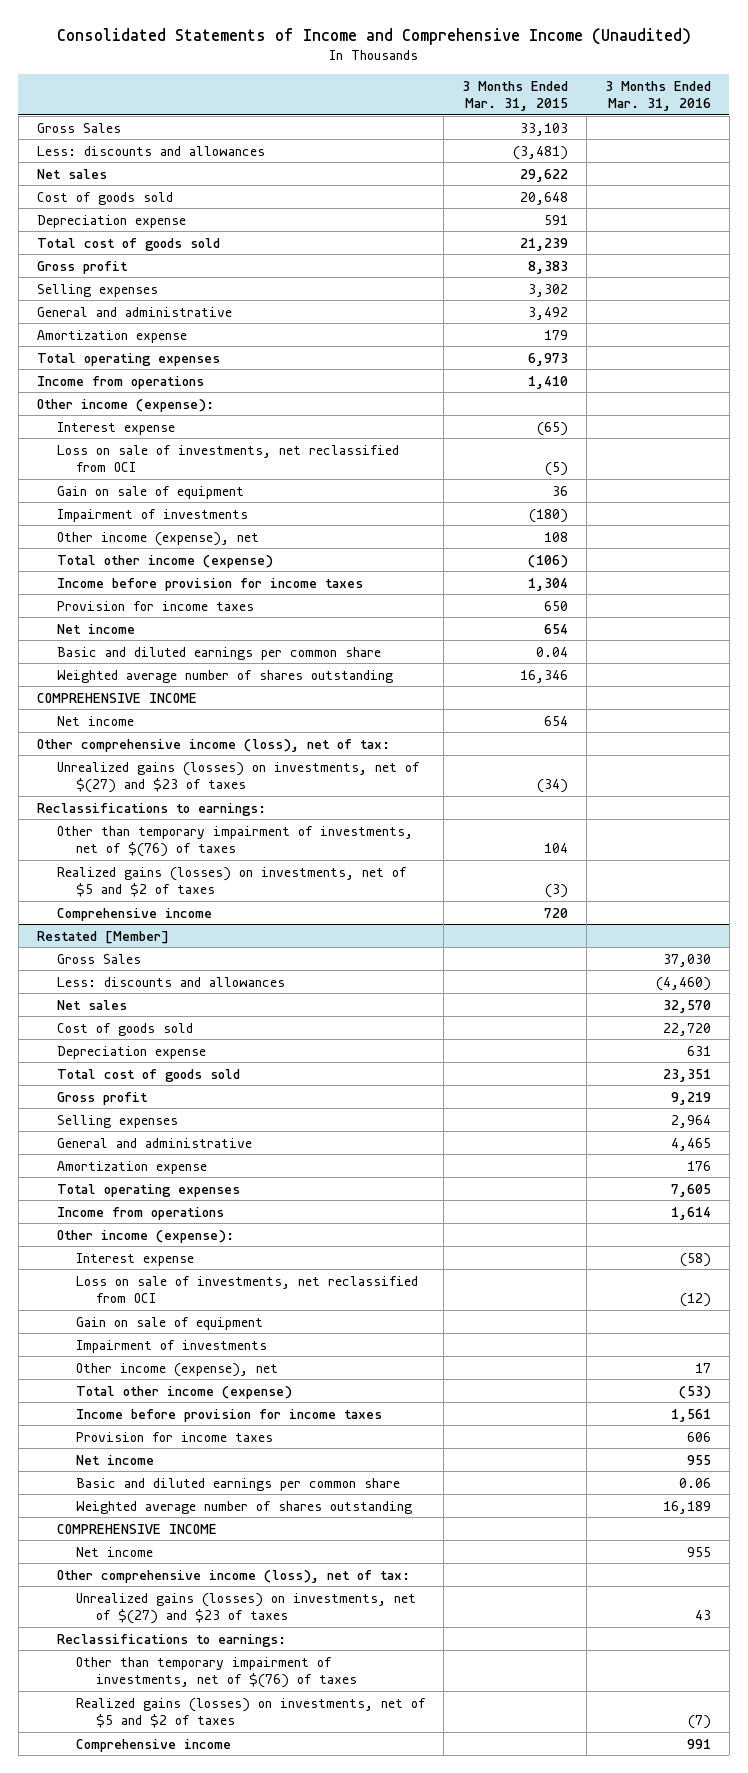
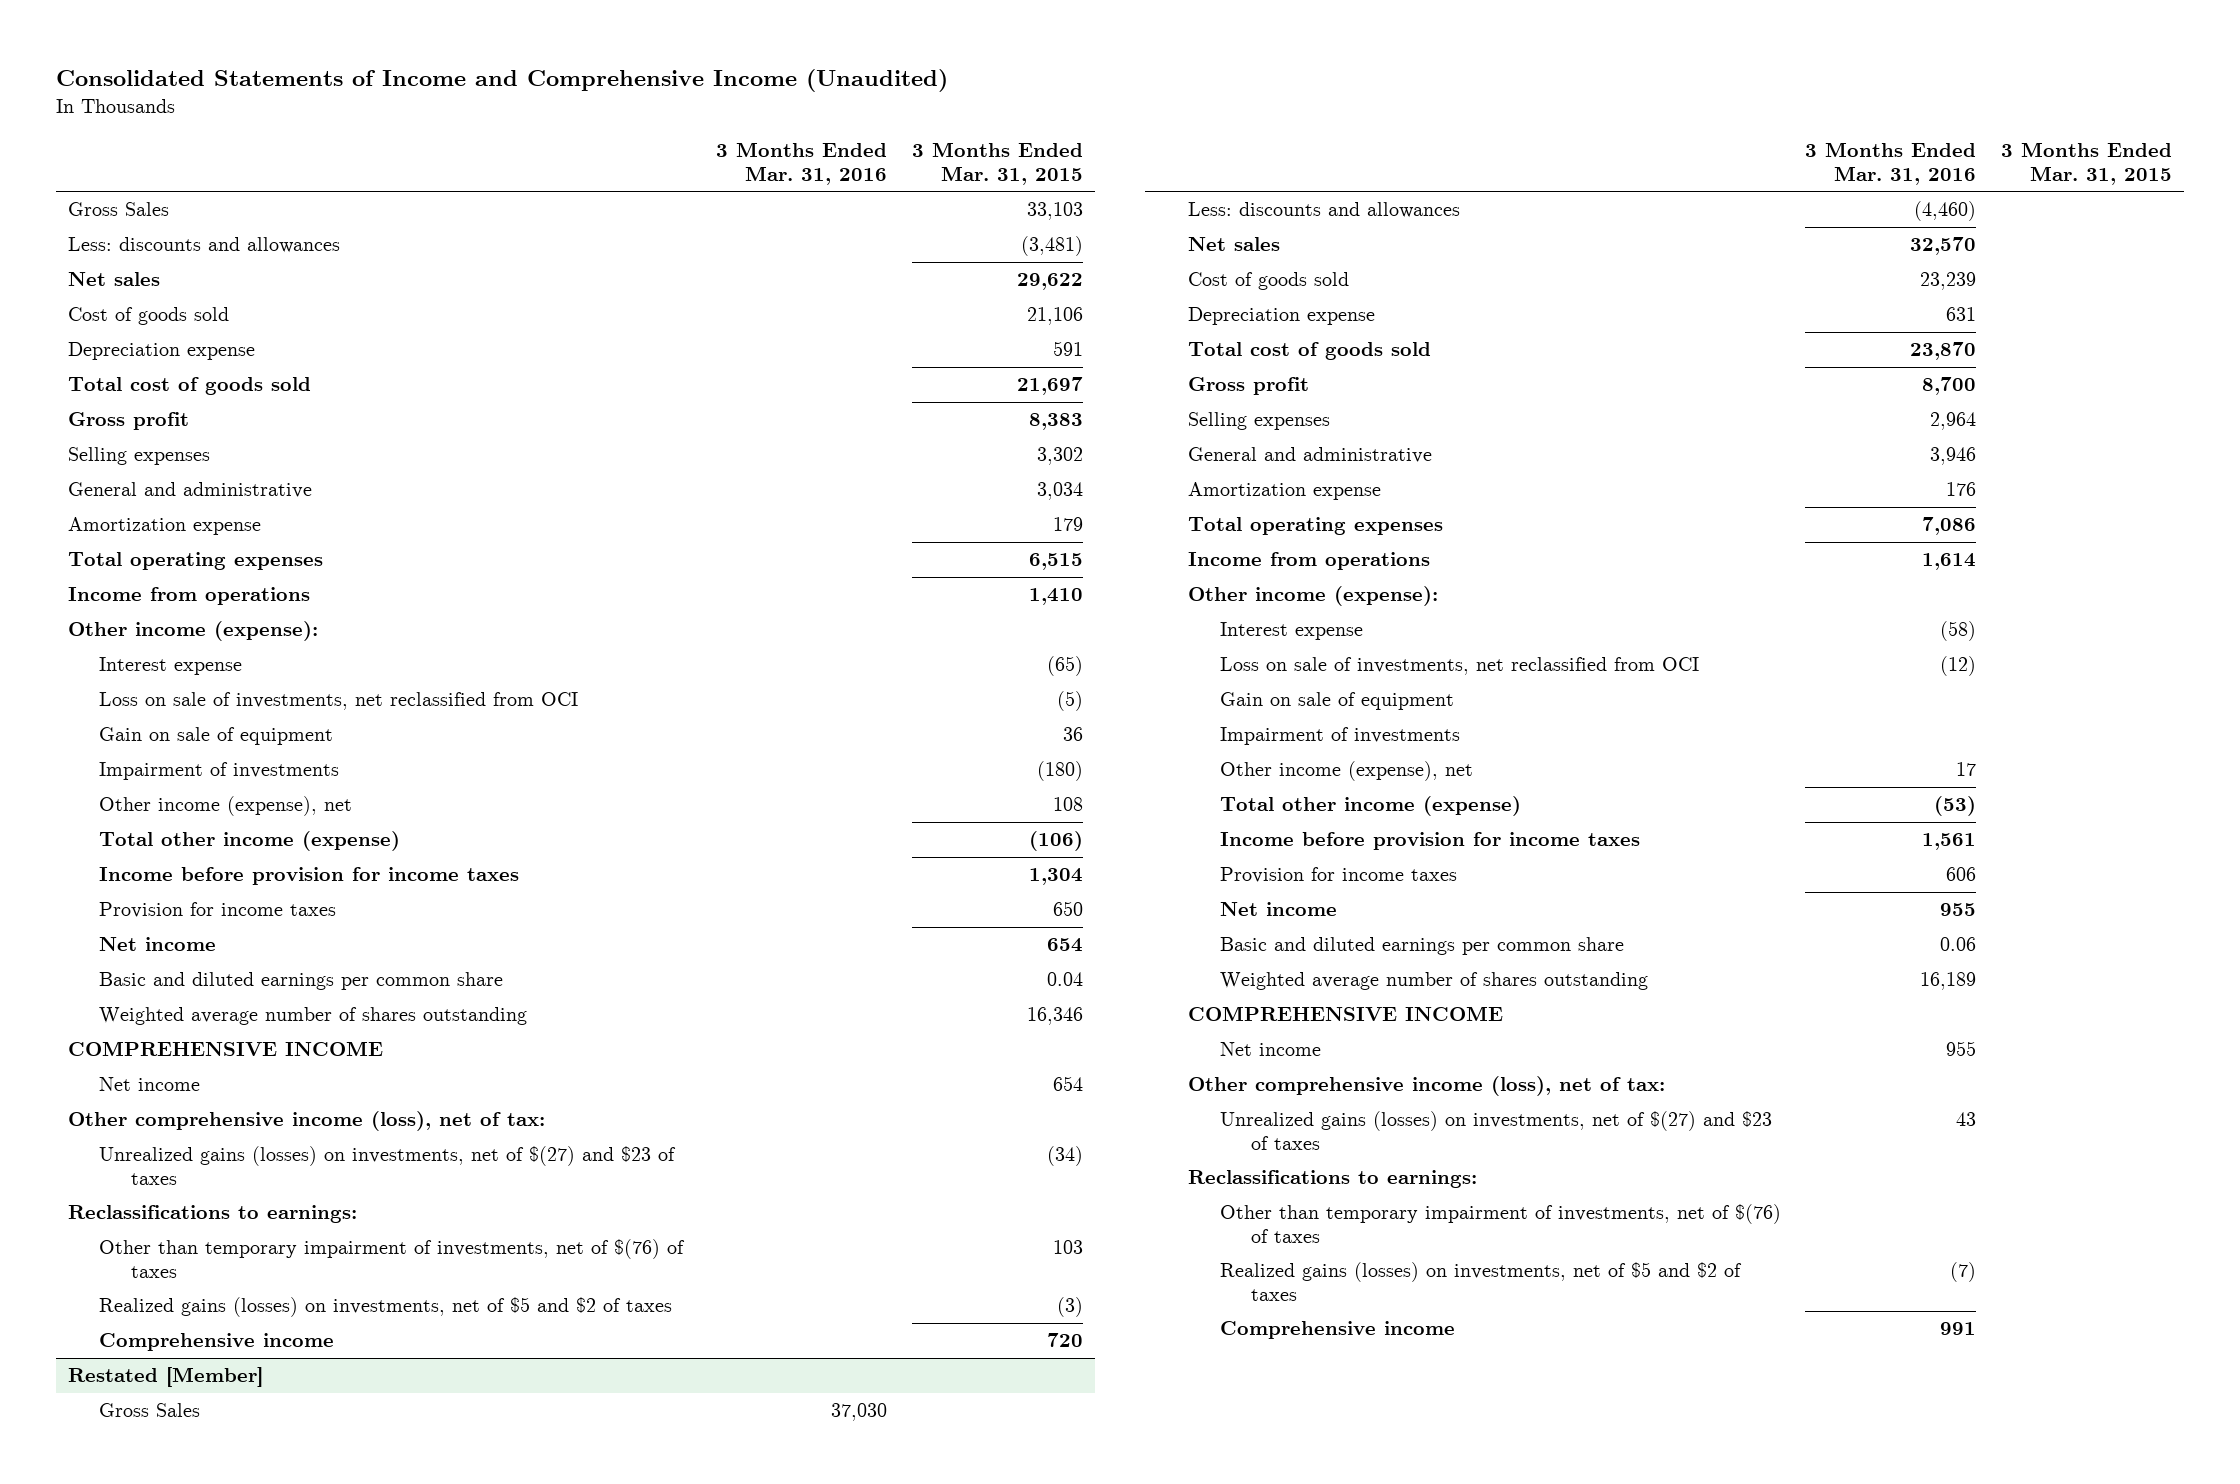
- | 3 Months Ended Mar. 31, 2015 | 3 Months Ended Mar. 31, 2016
+ | 3 Months Ended Mar. 31, 2016 | 3 Months Ended Mar. 31, 2015
- Cost of goods sold | 20,648 |
+ Cost of goods sold | | 21,106
- Total cost of goods sold | 21,239 |
+ Total cost of goods sold | | 21,697
- General and administrative | 3,492 |
+ General and administrative | | 3,034
- Total operating expenses | 6,973 |
+ Total operating expenses | | 6,515
- Other than temporary impairment of investments, net of $(76) of taxes | 104 |
+ Other than temporary impairment of investments, net of $(76) of taxes | | 103
@ Restated [Member]
- Cost of goods sold | | 22,720
+ Cost of goods sold | 23,239 |
- Total cost of goods sold | | 23,351
- Gross profit | | 9,219
+ Total cost of goods sold | 23,870 |
+ Gross profit | 8,700 |
- General and administrative | | 4,465
+ General and administrative | 3,946 |
- Total operating expenses | | 7,605
+ Total operating expenses | 7,086 |

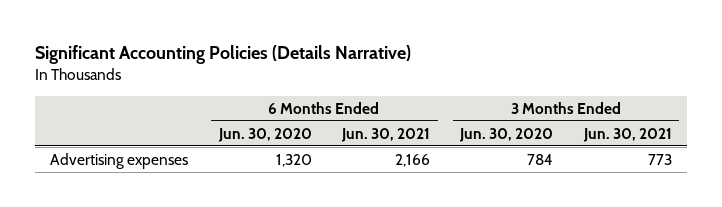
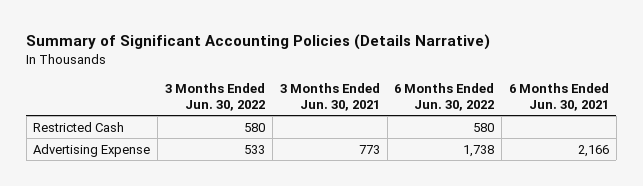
- Significant Accounting Policies (Details Narrative)
+ Summary of Significant Accounting Policies (Details Narrative)
- | 6 Months Ended Jun. 30, 2020 | 6 Months Ended Jun. 30, 2021 | 3 Months Ended Jun. 30, 2020 | 3 Months Ended Jun. 30, 2021
+ | 3 Months Ended Jun. 30, 2022 | 3 Months Ended Jun. 30, 2021 | 6 Months Ended Jun. 30, 2022 | 6 Months Ended Jun. 30, 2021
- Advertising expenses | 1,320 | 2,166 | 784 | 773
+ Restricted Cash | 580 | | 580 |
+ Advertising Expense | 533 | 773 | 1,738 | 2,166

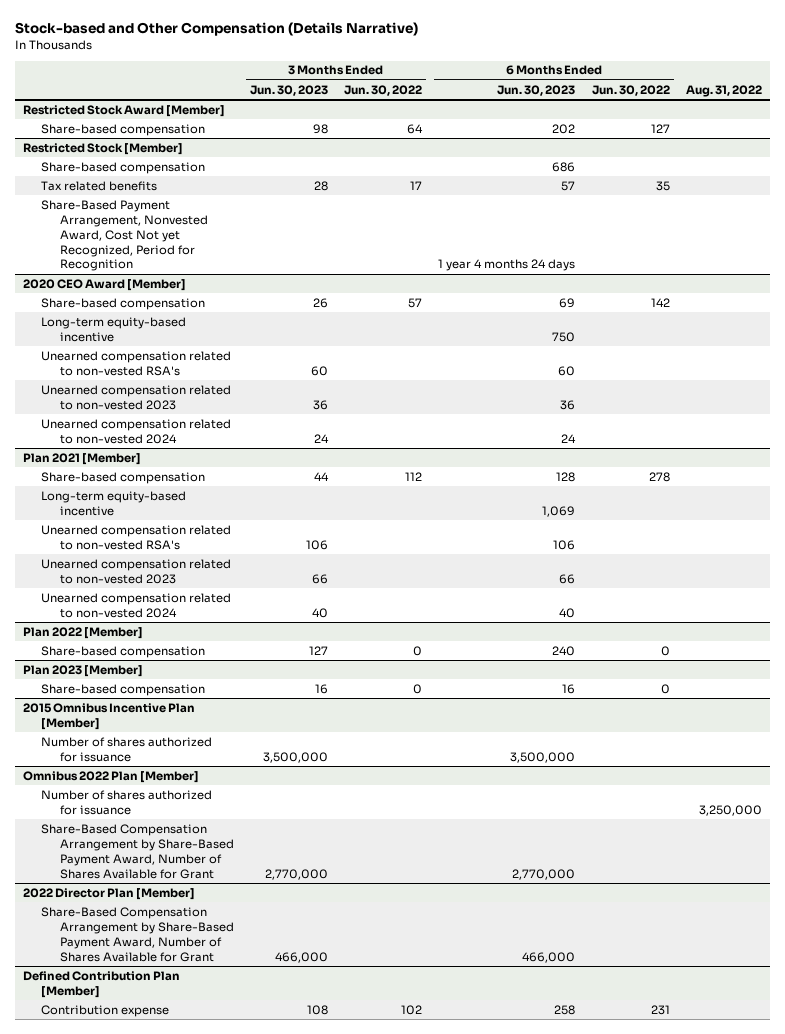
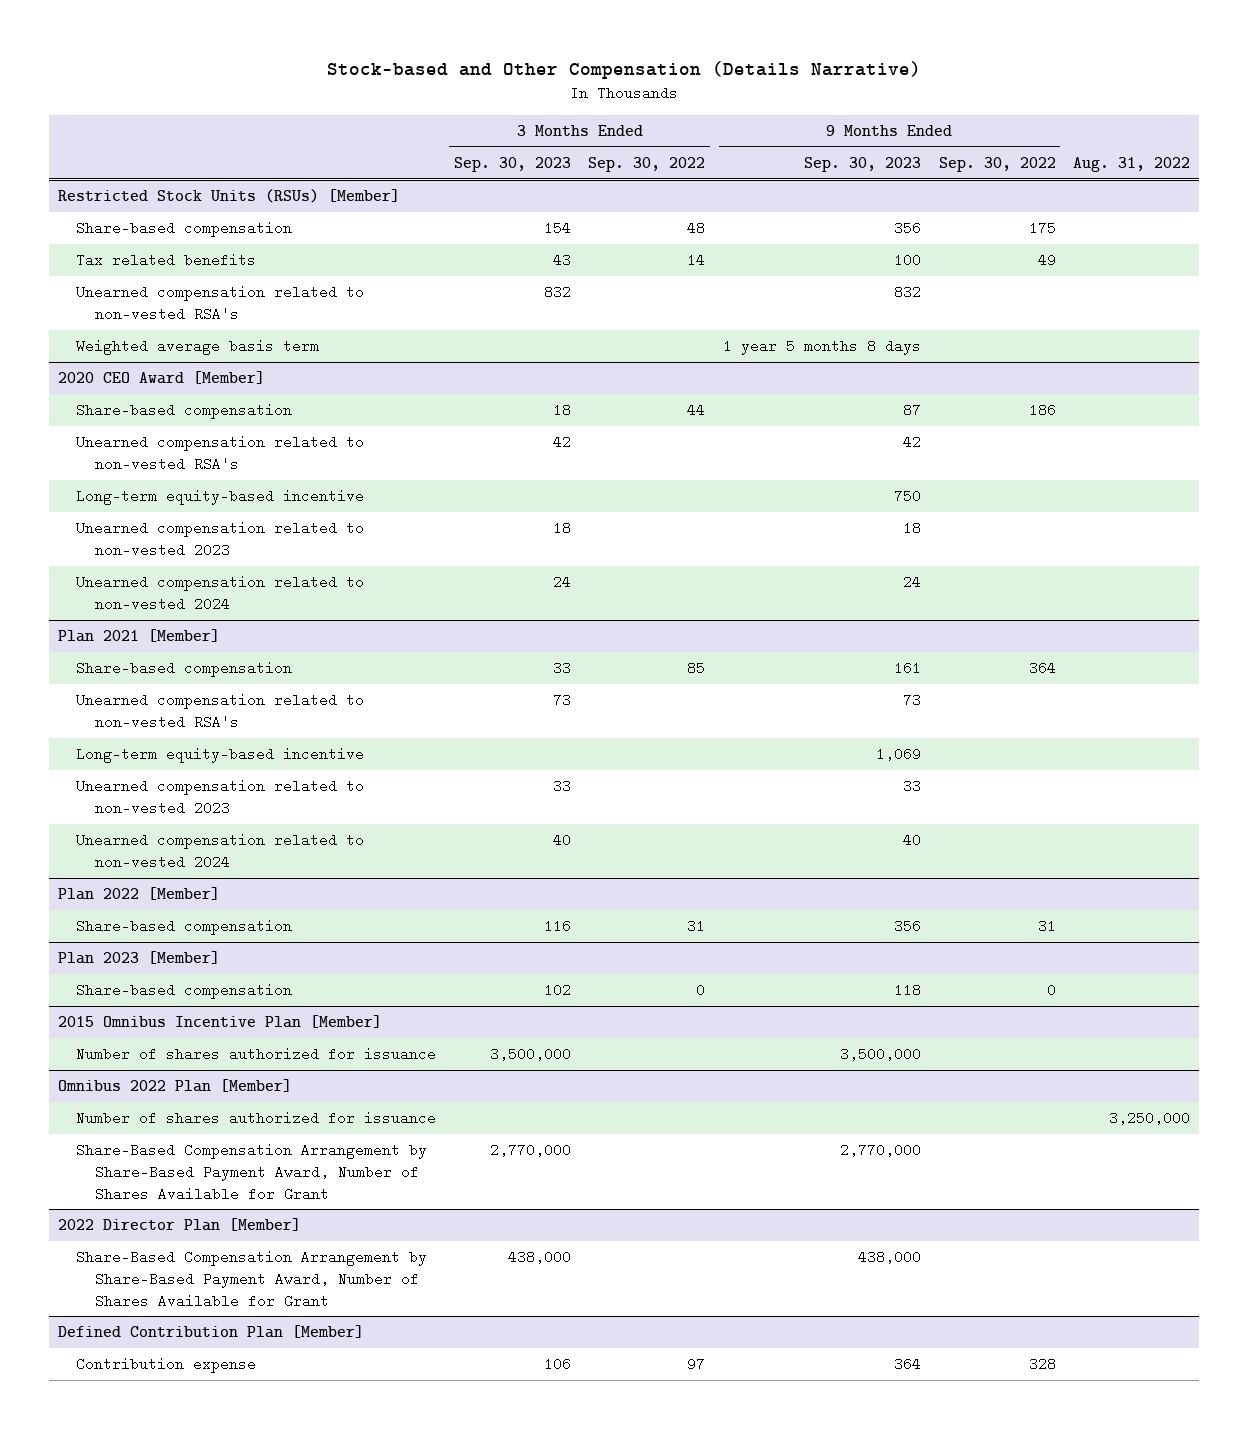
- | 3 Months Ended Jun. 30, 2023 | 3 Months Ended Jun. 30, 2022 | 6 Months Ended Jun. 30, 2023 | 6 Months Ended Jun. 30, 2022 | Aug. 31, 2022
+ | 3 Months Ended Sep. 30, 2023 | 3 Months Ended Sep. 30, 2022 | 9 Months Ended Sep. 30, 2023 | 9 Months Ended Sep. 30, 2022 | Aug. 31, 2022
- Restricted Stock Award [Member]
- Share-based compensation | 98 | 64 | 202 | 127 |
- Restricted Stock [Member]
- Share-based compensation | | | 686 | |
- Tax related benefits | 28 | 17 | 57 | 35 |
- Share-Based Payment Arrangement, Nonvested Award, Cost Not yet Recognized, Period for Recognition | | | 1 year 4 months 24 days | |
+ Restricted Stock Units (RSUs) [Member]
+ Share-based compensation | 154 | 48 | 356 | 175 |
+ Tax related benefits | 43 | 14 | 100 | 49 |
+ Unearned compensation related to non-vested RSA's | 832 | | 832 | |
+ Weighted average basis term | | | 1 year 5 months 8 days | |
@ 2020 CEO Award [Member]
moved down: Long-term equity-based incentive | | | 750 | |
@ Plan 2021 [Member]
moved down: Long-term equity-based incentive | | | 1,069 | |

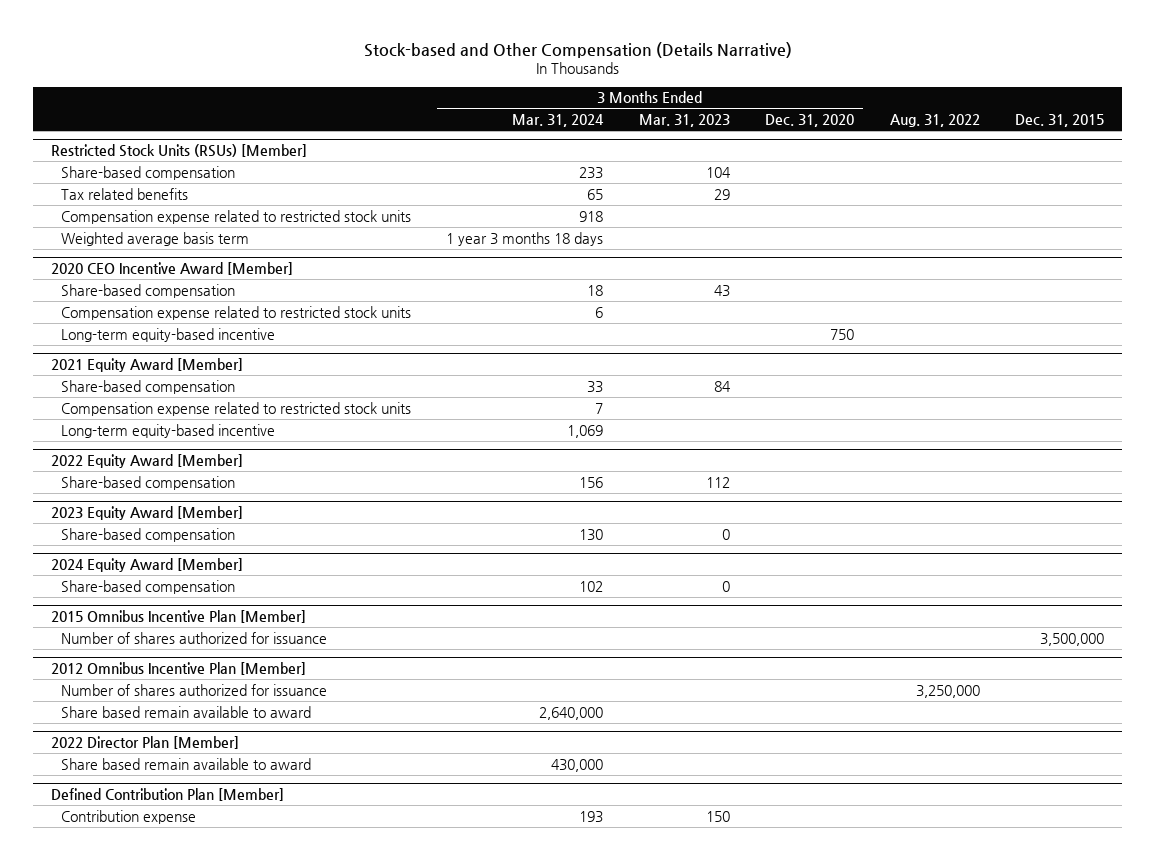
- | 3 Months Ended Sep. 30, 2023 | 3 Months Ended Sep. 30, 2022 | 9 Months Ended Sep. 30, 2023 | 9 Months Ended Sep. 30, 2022 | Aug. 31, 2022
+ | 3 Months Ended Mar. 31, 2024 | 3 Months Ended Mar. 31, 2023 | 3 Months Ended Dec. 31, 2020 | Aug. 31, 2022 | Dec. 31, 2015
@ Restricted Stock Units (RSUs) [Member]
- Unearned compensation related to non-vested RSA's | 832 | | 832 | |
+ Compensation expense related to restricted stock units | 918 | | | |
- 2020 CEO Award [Member]
+ 2020 CEO Incentive Award [Member]
- Unearned compensation related to non-vested RSA's | 42 | | 42 | |
+ Compensation expense related to restricted stock units | 6 | | | |
- Unearned compensation related to non-vested 2023 | 18 | | 18 | |
- Unearned compensation related to non-vested 2024 | 24 | | 24 | |
- Plan 2021 [Member]
+ 2021 Equity Award [Member]
- Unearned compensation related to non-vested RSA's | 73 | | 73 | |
+ Compensation expense related to restricted stock units | 7 | | | |
- Unearned compensation related to non-vested 2023 | 33 | | 33 | |
- Unearned compensation related to non-vested 2024 | 40 | | 40 | |
- Plan 2022 [Member]
+ 2022 Equity Award [Member]
- Plan 2023 [Member]
+ 2023 Equity Award [Member]
+ 2024 Equity Award [Member]
+ Share-based compensation | 102 | 0 | | |
- Omnibus 2022 Plan [Member]
+ 2012 Omnibus Incentive Plan [Member]
- Share-Based Compensation Arrangement by Share-Based Payment Award, Number of Shares Available for Grant | 2,770,000 | | 2,770,000 | |
+ Share based remain available to award | 2,640,000 | | | |
@ 2022 Director Plan [Member]
- Share-Based Compensation Arrangement by Share-Based Payment Award, Number of Shares Available for Grant | 438,000 | | 438,000 | |
+ Share based remain available to award | 430,000 | | | |

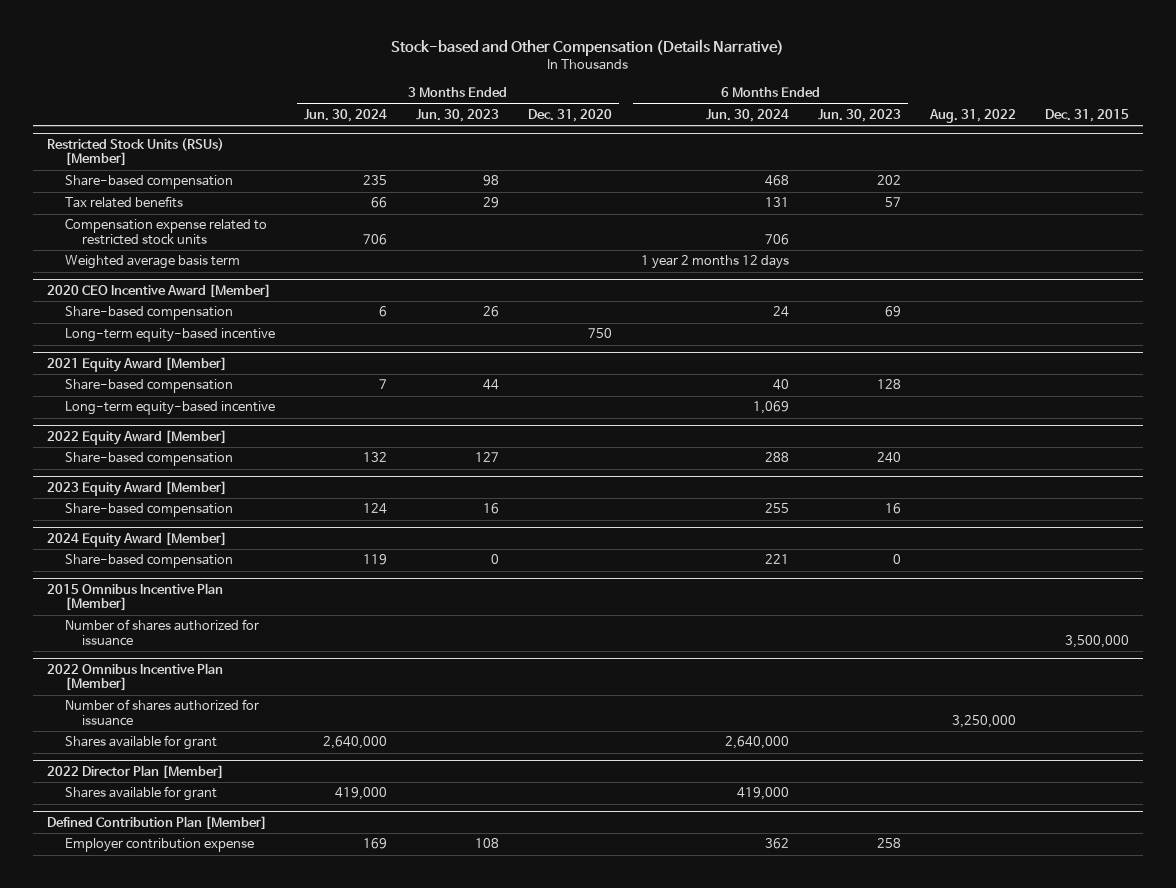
- | 3 Months Ended Mar. 31, 2024 | 3 Months Ended Mar. 31, 2023 | 3 Months Ended Dec. 31, 2020 | Aug. 31, 2022 | Dec. 31, 2015
+ | 3 Months Ended Jun. 30, 2024 | 3 Months Ended Jun. 30, 2023 | 3 Months Ended Dec. 31, 2020 | 6 Months Ended Jun. 30, 2024 | 6 Months Ended Jun. 30, 2023 | Aug. 31, 2022 | Dec. 31, 2015
@ 2020 CEO Incentive Award [Member]
- Compensation expense related to restricted stock units | 6 | | | |
@ 2021 Equity Award [Member]
- Compensation expense related to restricted stock units | 7 | | | |
- 2012 Omnibus Incentive Plan [Member]
+ 2022 Omnibus Incentive Plan [Member]
- Share based remain available to award | 2,640,000 | | | |
+ Shares available for grant | 2,640,000 | | | 2,640,000 | | |
@ 2022 Director Plan [Member]
- Share based remain available to award | 430,000 | | | |
+ Shares available for grant | 419,000 | | | 419,000 | | |
@ Defined Contribution Plan [Member]
- Contribution expense | 193 | 150 | | |
+ Employer contribution expense | 169 | 108 | | 362 | 258 | |

